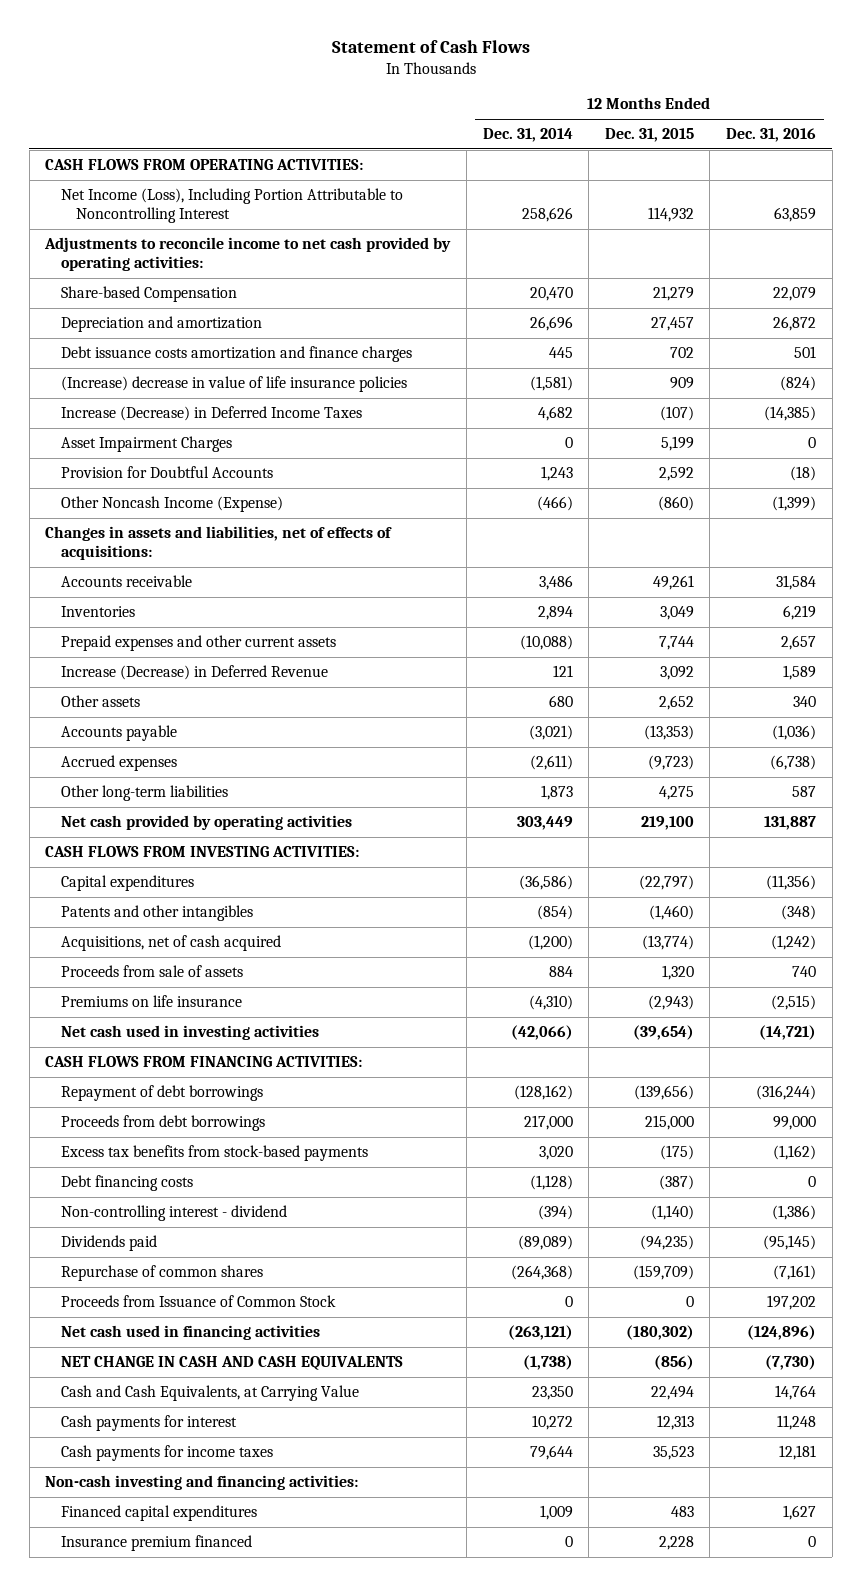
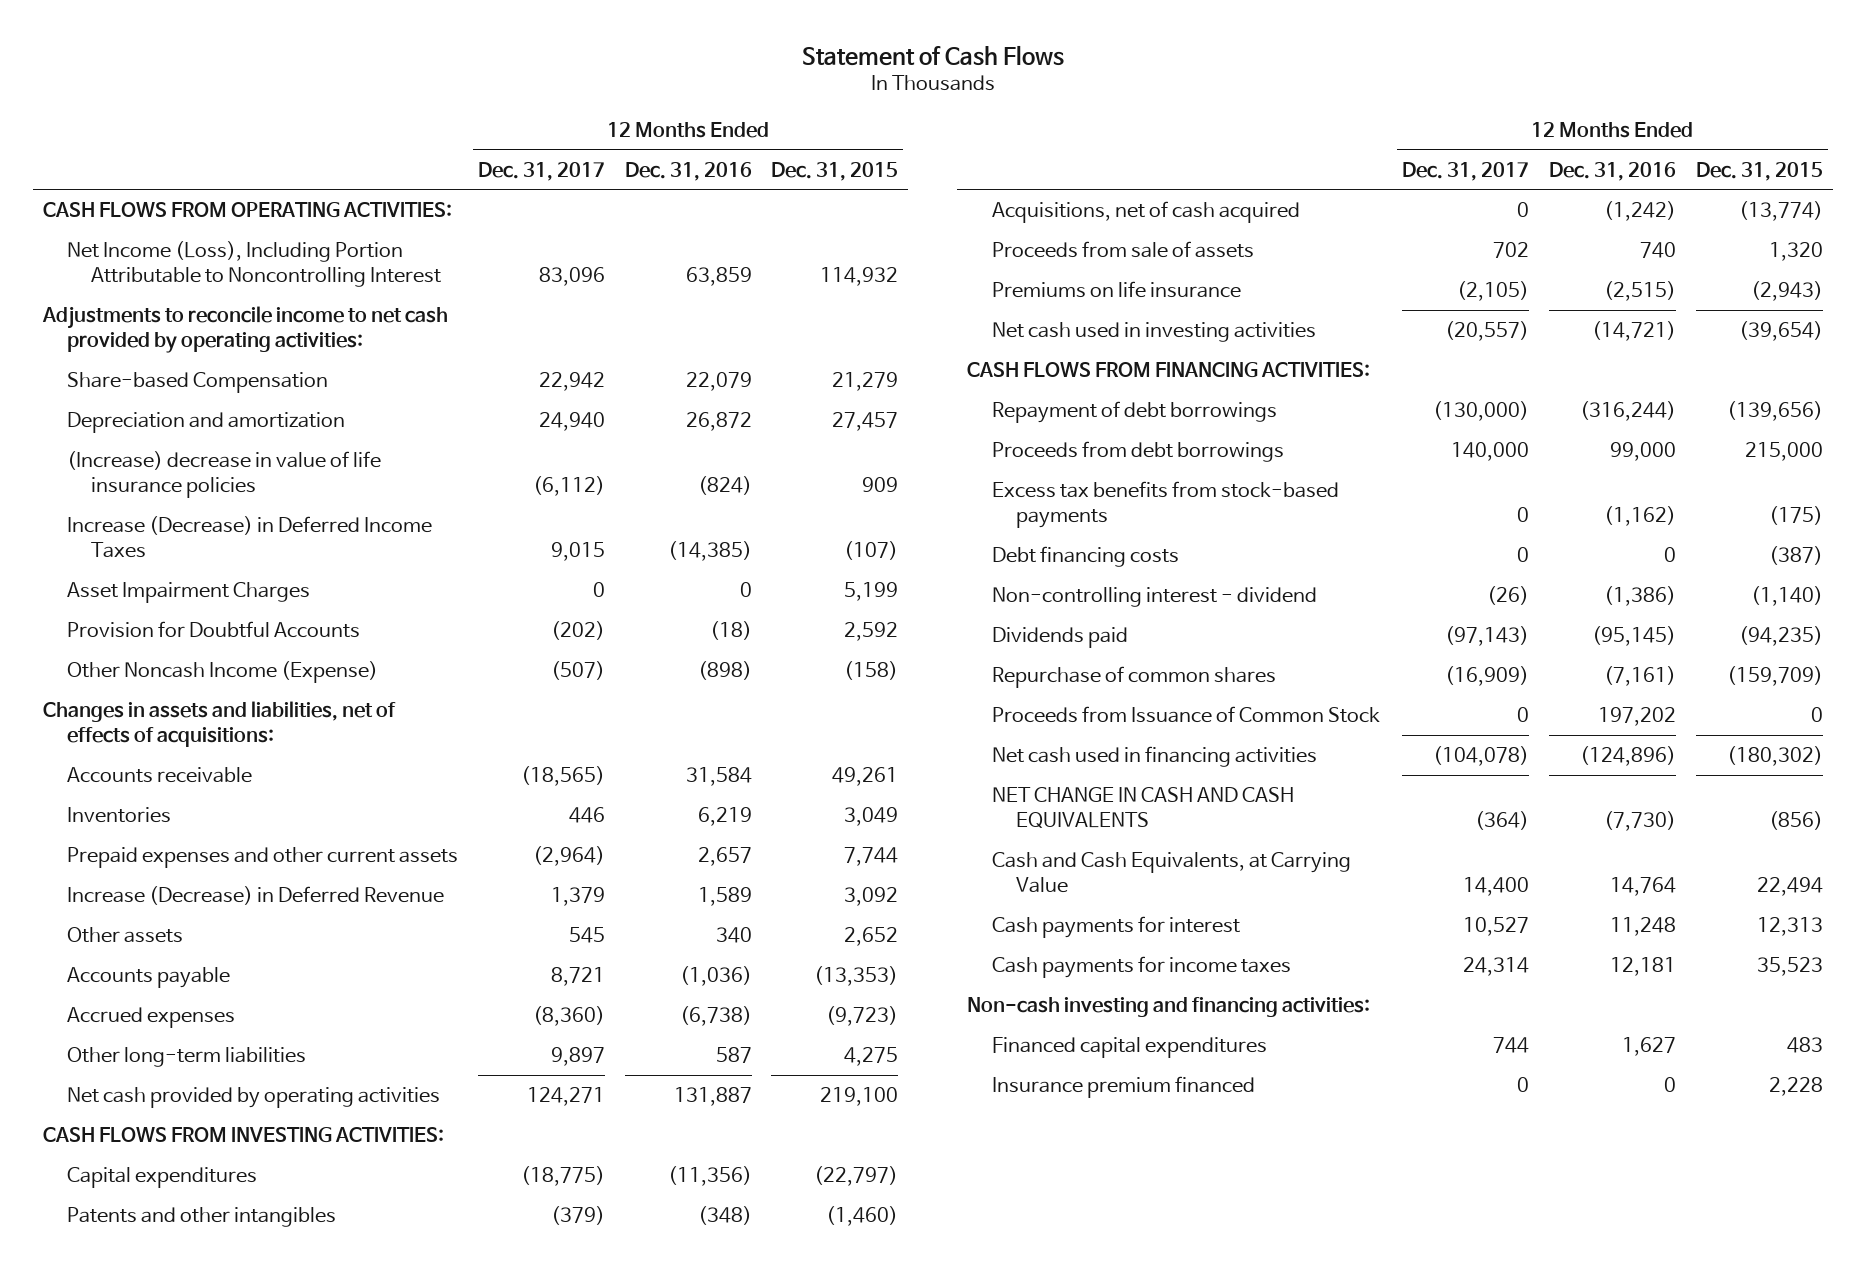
- | 12 Months Ended Dec. 31, 2014 | 12 Months Ended Dec. 31, 2015 | 12 Months Ended Dec. 31, 2016
+ | 12 Months Ended Dec. 31, 2017 | 12 Months Ended Dec. 31, 2016 | 12 Months Ended Dec. 31, 2015
- Debt issuance costs amortization and finance charges | 445 | 702 | 501
- Other Noncash Income (Expense) | (466) | (860) | (1,399)
+ Other Noncash Income (Expense) | (507) | (898) | (158)

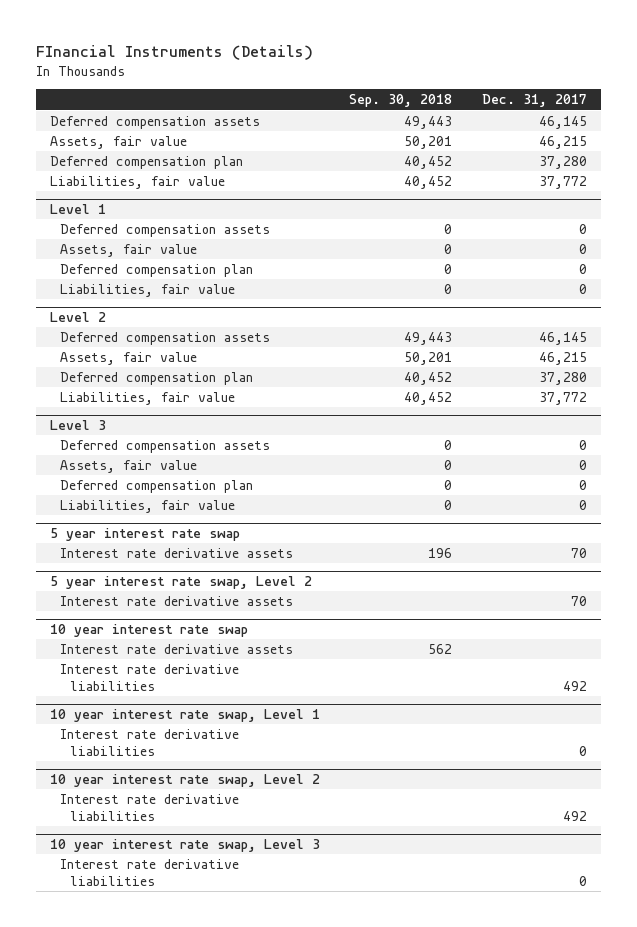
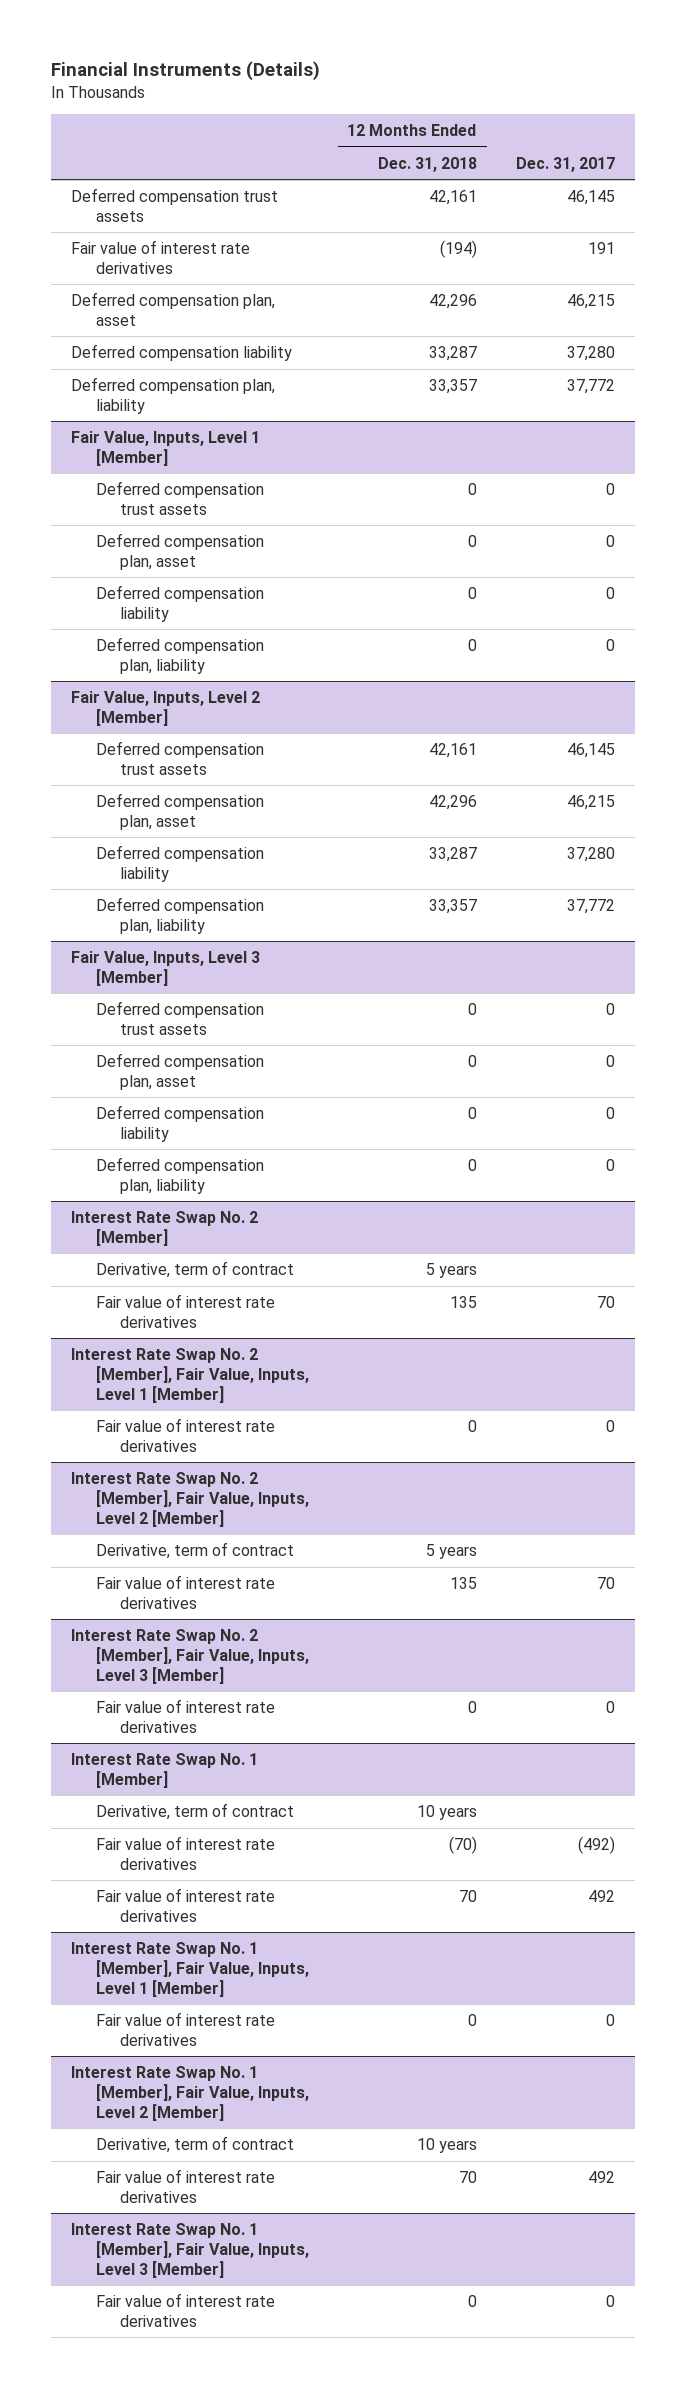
- FInancial Instruments (Details)
+ Financial Instruments (Details)
- | Sep. 30, 2018 | Dec. 31, 2017
+ | 12 Months Ended Dec. 31, 2018 | Dec. 31, 2017
- Deferred compensation assets | 49,443 | 46,145
- Assets, fair value | 50,201 | 46,215
- Deferred compensation plan | 40,452 | 37,280
- Liabilities, fair value | 40,452 | 37,772
- Level 1
- Deferred compensation assets | 0 | 0
- Assets, fair value | 0 | 0
- Deferred compensation plan | 0 | 0
- Liabilities, fair value | 0 | 0
- Level 2
- Deferred compensation assets | 49,443 | 46,145
- Assets, fair value | 50,201 | 46,215
- Deferred compensation plan | 40,452 | 37,280
- Liabilities, fair value | 40,452 | 37,772
- Level 3
- Deferred compensation assets | 0 | 0
- Assets, fair value | 0 | 0
- Deferred compensation plan | 0 | 0
- Liabilities, fair value | 0 | 0
- 5 year interest rate swap
- Interest rate derivative assets | 196 | 70
- 5 year interest rate swap, Level 2
- Interest rate derivative assets | | 70
- 10 year interest rate swap
- Interest rate derivative assets | 562 |
- Interest rate derivative liabilities | | 492
- 10 year interest rate swap, Level 1
- Interest rate derivative liabilities | | 0
- 10 year interest rate swap, Level 2
- Interest rate derivative liabilities | | 492
- 10 year interest rate swap, Level 3
- Interest rate derivative liabilities | | 0
+ Deferred compensation trust assets | 42,161 | 46,145
+ Fair value of interest rate derivatives | (194) | 191
+ Deferred compensation plan, asset | 42,296 | 46,215
+ Deferred compensation liability | 33,287 | 37,280
+ Deferred compensation plan, liability | 33,357 | 37,772
+ Fair Value, Inputs, Level 1 [Member]
+ Deferred compensation trust assets | 0 | 0
+ Deferred compensation plan, asset | 0 | 0
+ Deferred compensation liability | 0 | 0
+ Deferred compensation plan, liability | 0 | 0
+ Fair Value, Inputs, Level 2 [Member]
+ Deferred compensation trust assets | 42,161 | 46,145
+ Deferred compensation plan, asset | 42,296 | 46,215
+ Deferred compensation liability | 33,287 | 37,280
+ Deferred compensation plan, liability | 33,357 | 37,772
+ Fair Value, Inputs, Level 3 [Member]
+ Deferred compensation trust assets | 0 | 0
+ Deferred compensation plan, asset | 0 | 0
+ Deferred compensation liability | 0 | 0
+ Deferred compensation plan, liability | 0 | 0
+ Interest Rate Swap No. 2 [Member]
+ Derivative, term of contract | 5 years |
+ Fair value of interest rate derivatives | 135 | 70
+ Interest Rate Swap No. 2 [Member], Fair Value, Inputs, Level 1 [Member]
+ Fair value of interest rate derivatives | 0 | 0
+ Interest Rate Swap No. 2 [Member], Fair Value, Inputs, Level 2 [Member]
+ Derivative, term of contract | 5 years |
+ Fair value of interest rate derivatives | 135 | 70
+ Interest Rate Swap No. 2 [Member], Fair Value, Inputs, Level 3 [Member]
+ Fair value of interest rate derivatives | 0 | 0
+ Interest Rate Swap No. 1 [Member]
+ Derivative, term of contract | 10 years |
+ Fair value of interest rate derivatives | (70) | (492)
+ Fair value of interest rate derivatives | 70 | 492
+ Interest Rate Swap No. 1 [Member], Fair Value, Inputs, Level 1 [Member]
+ Fair value of interest rate derivatives | 0 | 0
+ Interest Rate Swap No. 1 [Member], Fair Value, Inputs, Level 2 [Member]
+ Derivative, term of contract | 10 years |
+ Fair value of interest rate derivatives | 70 | 492
+ Interest Rate Swap No. 1 [Member], Fair Value, Inputs, Level 3 [Member]
+ Fair value of interest rate derivatives | 0 | 0

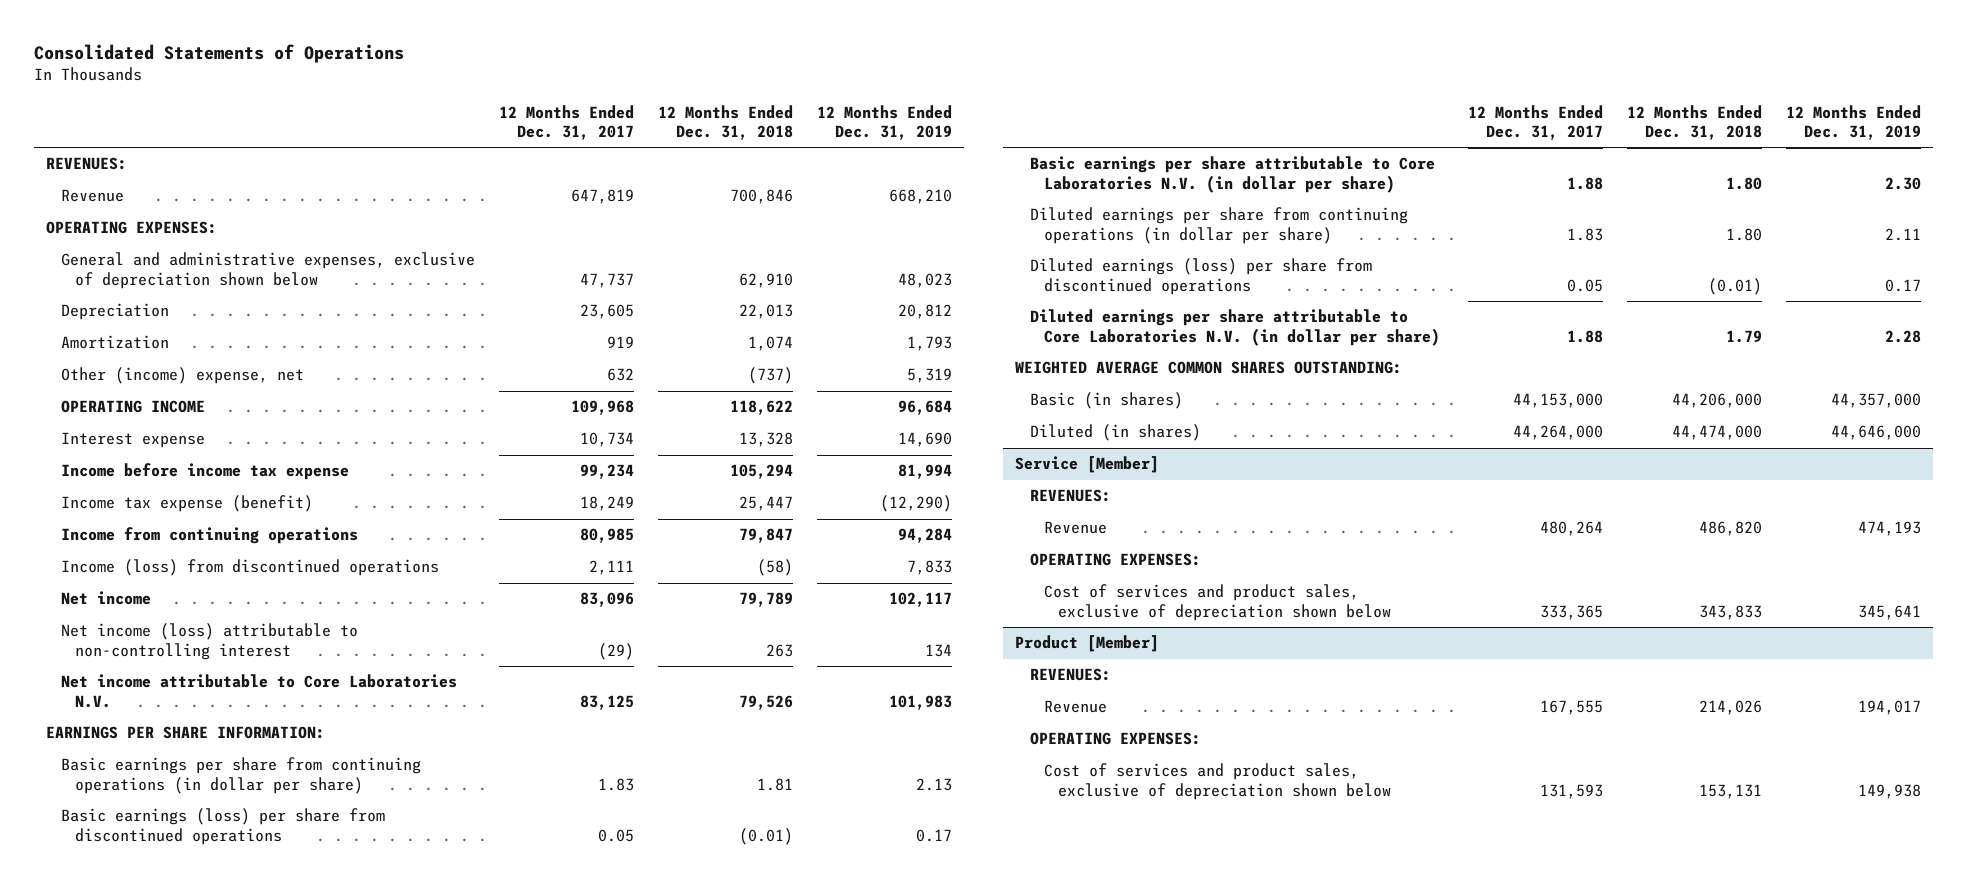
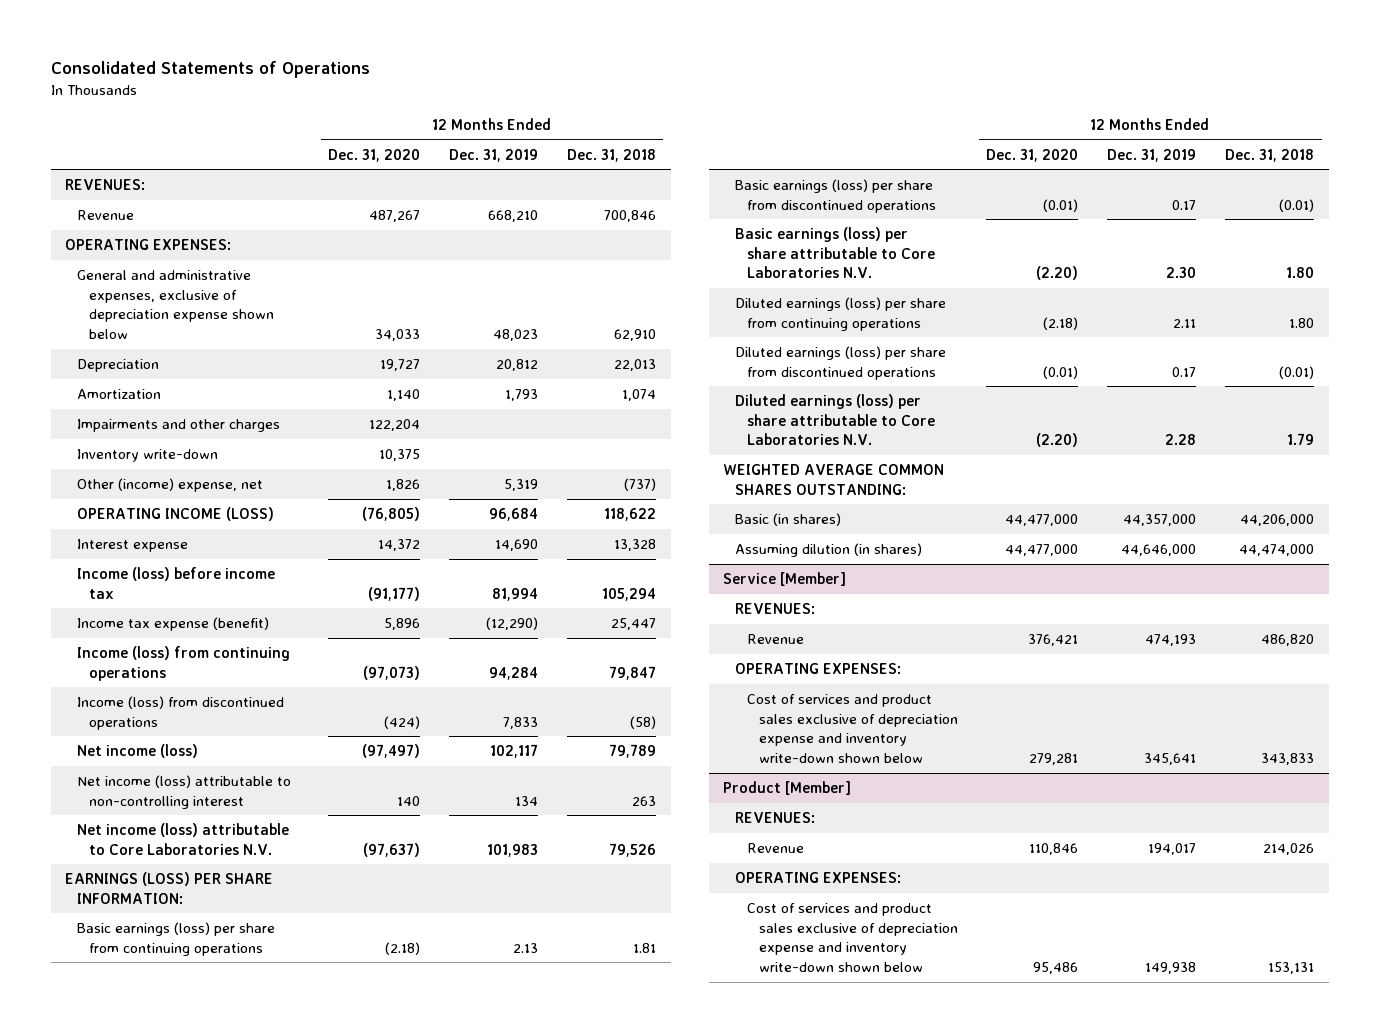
- | 12 Months Ended Dec. 31, 2017 | 12 Months Ended Dec. 31, 2018 | 12 Months Ended Dec. 31, 2019
+ | 12 Months Ended Dec. 31, 2020 | 12 Months Ended Dec. 31, 2019 | 12 Months Ended Dec. 31, 2018
- General and administrative expenses, exclusive of depreciation shown below | 47,737 | 62,910 | 48,023
+ General and administrative expenses, exclusive of depreciation expense shown below | 34,033 | 48,023 | 62,910
+ Impairments and other charges | 122,204 | |
+ Inventory write-down | 10,375 | |
- OPERATING INCOME | 109,968 | 118,622 | 96,684
+ OPERATING INCOME (LOSS) | (76,805) | 96,684 | 118,622
- Income before income tax expense | 99,234 | 105,294 | 81,994
+ Income (loss) before income tax | (91,177) | 81,994 | 105,294
- Income from continuing operations | 80,985 | 79,847 | 94,284
+ Income (loss) from continuing operations | (97,073) | 94,284 | 79,847
- Net income | 83,096 | 79,789 | 102,117
+ Net income (loss) | (97,497) | 102,117 | 79,789
- Net income attributable to Core Laboratories N.V. | 83,125 | 79,526 | 101,983
- EARNINGS PER SHARE INFORMATION:
- Basic earnings per share from continuing operations (in dollar per share) | 1.83 | 1.81 | 2.13
+ Net income (loss) attributable to Core Laboratories N.V. | (97,637) | 101,983 | 79,526
+ EARNINGS (LOSS) PER SHARE INFORMATION:
+ Basic earnings (loss) per share from continuing operations | (2.18) | 2.13 | 1.81
- Basic earnings per share attributable to Core Laboratories N.V. (in dollar per share) | 1.88 | 1.80 | 2.30
- Diluted earnings per share from continuing operations (in dollar per share) | 1.83 | 1.80 | 2.11
+ Basic earnings (loss) per share attributable to Core Laboratories N.V. | (2.20) | 2.30 | 1.80
+ Diluted earnings (loss) per share from continuing operations | (2.18) | 2.11 | 1.80
- Diluted earnings per share attributable to Core Laboratories N.V. (in dollar per share) | 1.88 | 1.79 | 2.28
+ Diluted earnings (loss) per share attributable to Core Laboratories N.V. | (2.20) | 2.28 | 1.79
- Diluted (in shares) | 44,264,000 | 44,474,000 | 44,646,000
+ Assuming dilution (in shares) | 44,477,000 | 44,646,000 | 44,474,000
@ Service [Member]
- Cost of services and product sales, exclusive of depreciation shown below | 333,365 | 343,833 | 345,641
+ Cost of services and product sales exclusive of depreciation expense and inventory write-down shown below | 279,281 | 345,641 | 343,833
@ Product [Member]
- Cost of services and product sales, exclusive of depreciation shown below | 131,593 | 153,131 | 149,938
+ Cost of services and product sales exclusive of depreciation expense and inventory write-down shown below | 95,486 | 149,938 | 153,131

